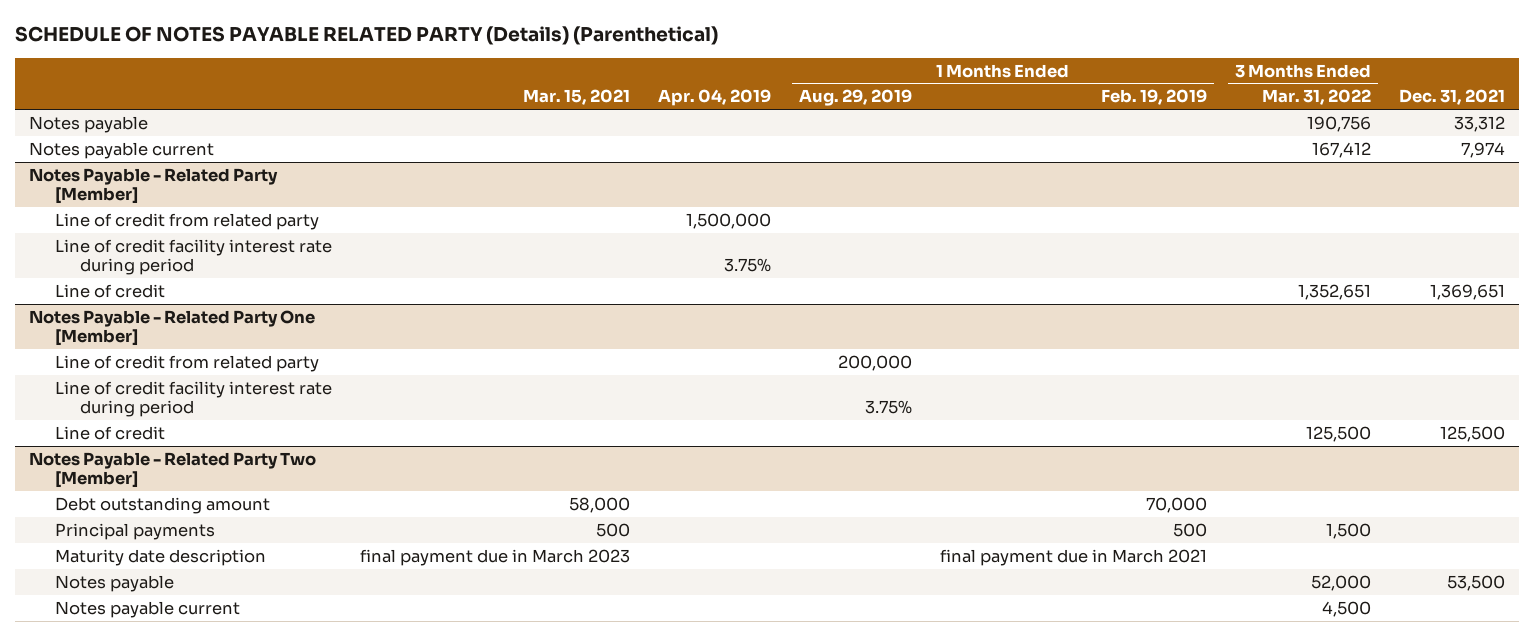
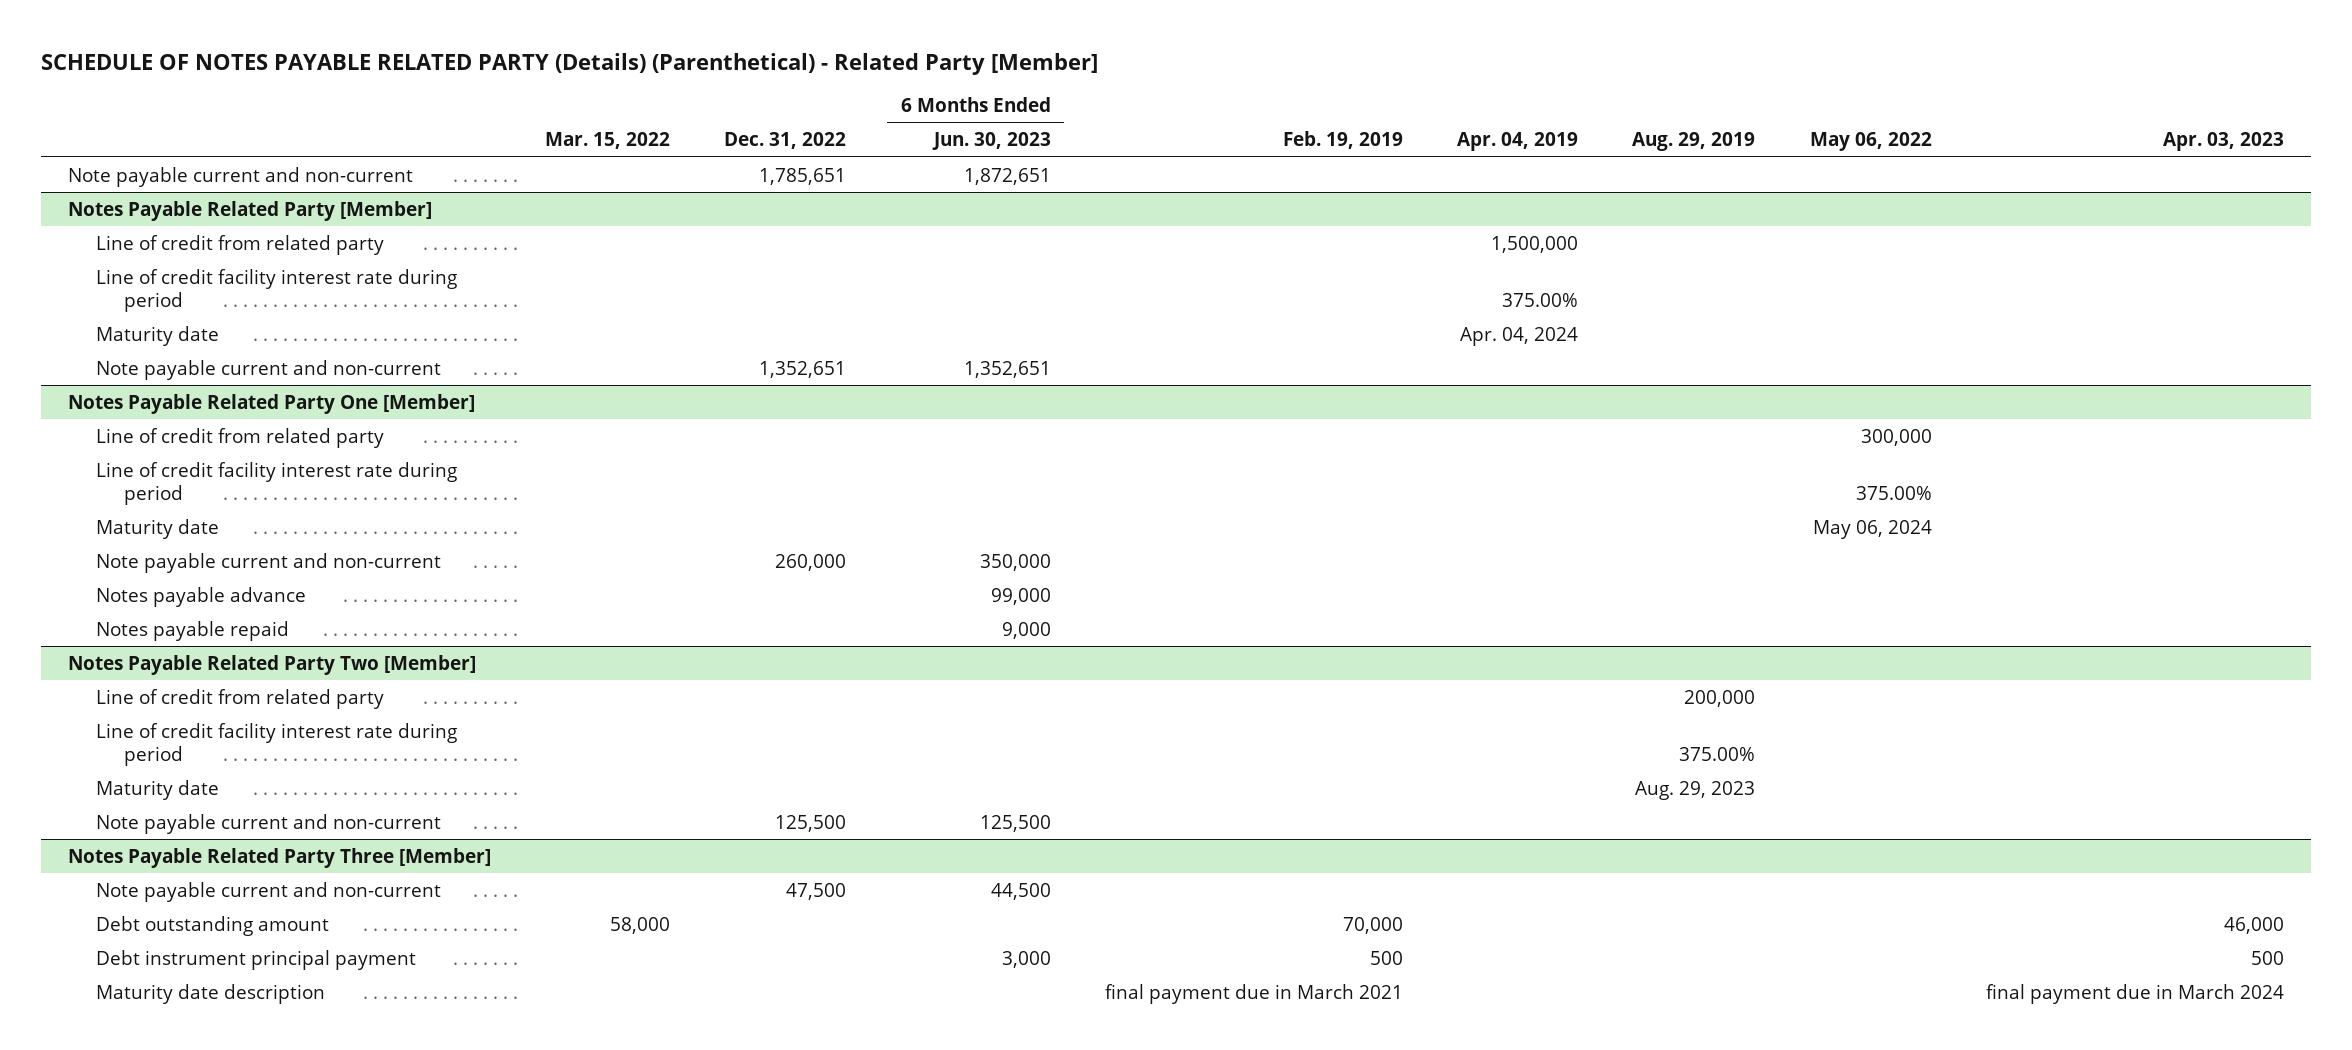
- SCHEDULE OF NOTES PAYABLE RELATED PARTY (Details) (Parenthetical)
+ SCHEDULE OF NOTES PAYABLE RELATED PARTY (Details) (Parenthetical) - Related Party [Member]
- | Mar. 15, 2021 | Apr. 04, 2019 | 1 Months Ended Aug. 29, 2019 | 1 Months Ended Feb. 19, 2019 | 3 Months Ended Mar. 31, 2022 | Dec. 31, 2021
+ | Mar. 15, 2022 | Dec. 31, 2022 | 6 Months Ended Jun. 30, 2023 | Feb. 19, 2019 | Apr. 04, 2019 | Aug. 29, 2019 | May 06, 2022 | Apr. 03, 2023
- Notes payable | | | | | 190,756 | 33,312
- Notes payable current | | | | | 167,412 | 7,974
- Notes Payable - Related Party [Member]
+ Note payable current and non-current | | 1,785,651 | 1,872,651 | | | | |
+ Notes Payable Related Party [Member]
- Line of credit facility interest rate during period | | 3.75% | | | |
- Line of credit | | | | | 1,352,651 | 1,369,651
- Notes Payable - Related Party One [Member]
+ Line of credit facility interest rate during period | | | | | 375.00% | | |
+ Maturity date | | | | | Apr. 04, 2024 | | |
+ Note payable current and non-current | | 1,352,651 | 1,352,651 | | | | |
+ Notes Payable Related Party One [Member]
- Line of credit | | | | | 125,500 | 125,500
- Notes Payable - Related Party Two [Member]
- Debt outstanding amount | 58,000 | | | 70,000 | |
- Principal payments | 500 | | | 500 | 1,500 |
- Maturity date description | final payment due in March 2023 | | | final payment due in March 2021 | |
- Notes payable | | | | | 52,000 | 53,500
- Notes payable current | | | | | 4,500 |
+ Maturity date | | | | | | | May 06, 2024 |
+ Note payable current and non-current | | 260,000 | 350,000 | | | | |
+ Notes payable advance | | | 99,000 | | | | |
+ Notes payable repaid | | | 9,000 | | | | |
+ Notes Payable Related Party Two [Member]
+ Line of credit from related party | | | | | | 200,000 | |
+ Line of credit facility interest rate during period | | | | | | 375.00% | |
+ Maturity date | | | | | | Aug. 29, 2023 | |
+ Note payable current and non-current | | 125,500 | 125,500 | | | | |
+ Notes Payable Related Party Three [Member]
+ Note payable current and non-current | | 47,500 | 44,500 | | | | |
+ Debt outstanding amount | 58,000 | | | 70,000 | | | | 46,000
+ Debt instrument principal payment | | | 3,000 | 500 | | | | 500
+ Maturity date description | | | | final payment due in March 2021 | | | | final payment due in March 2024

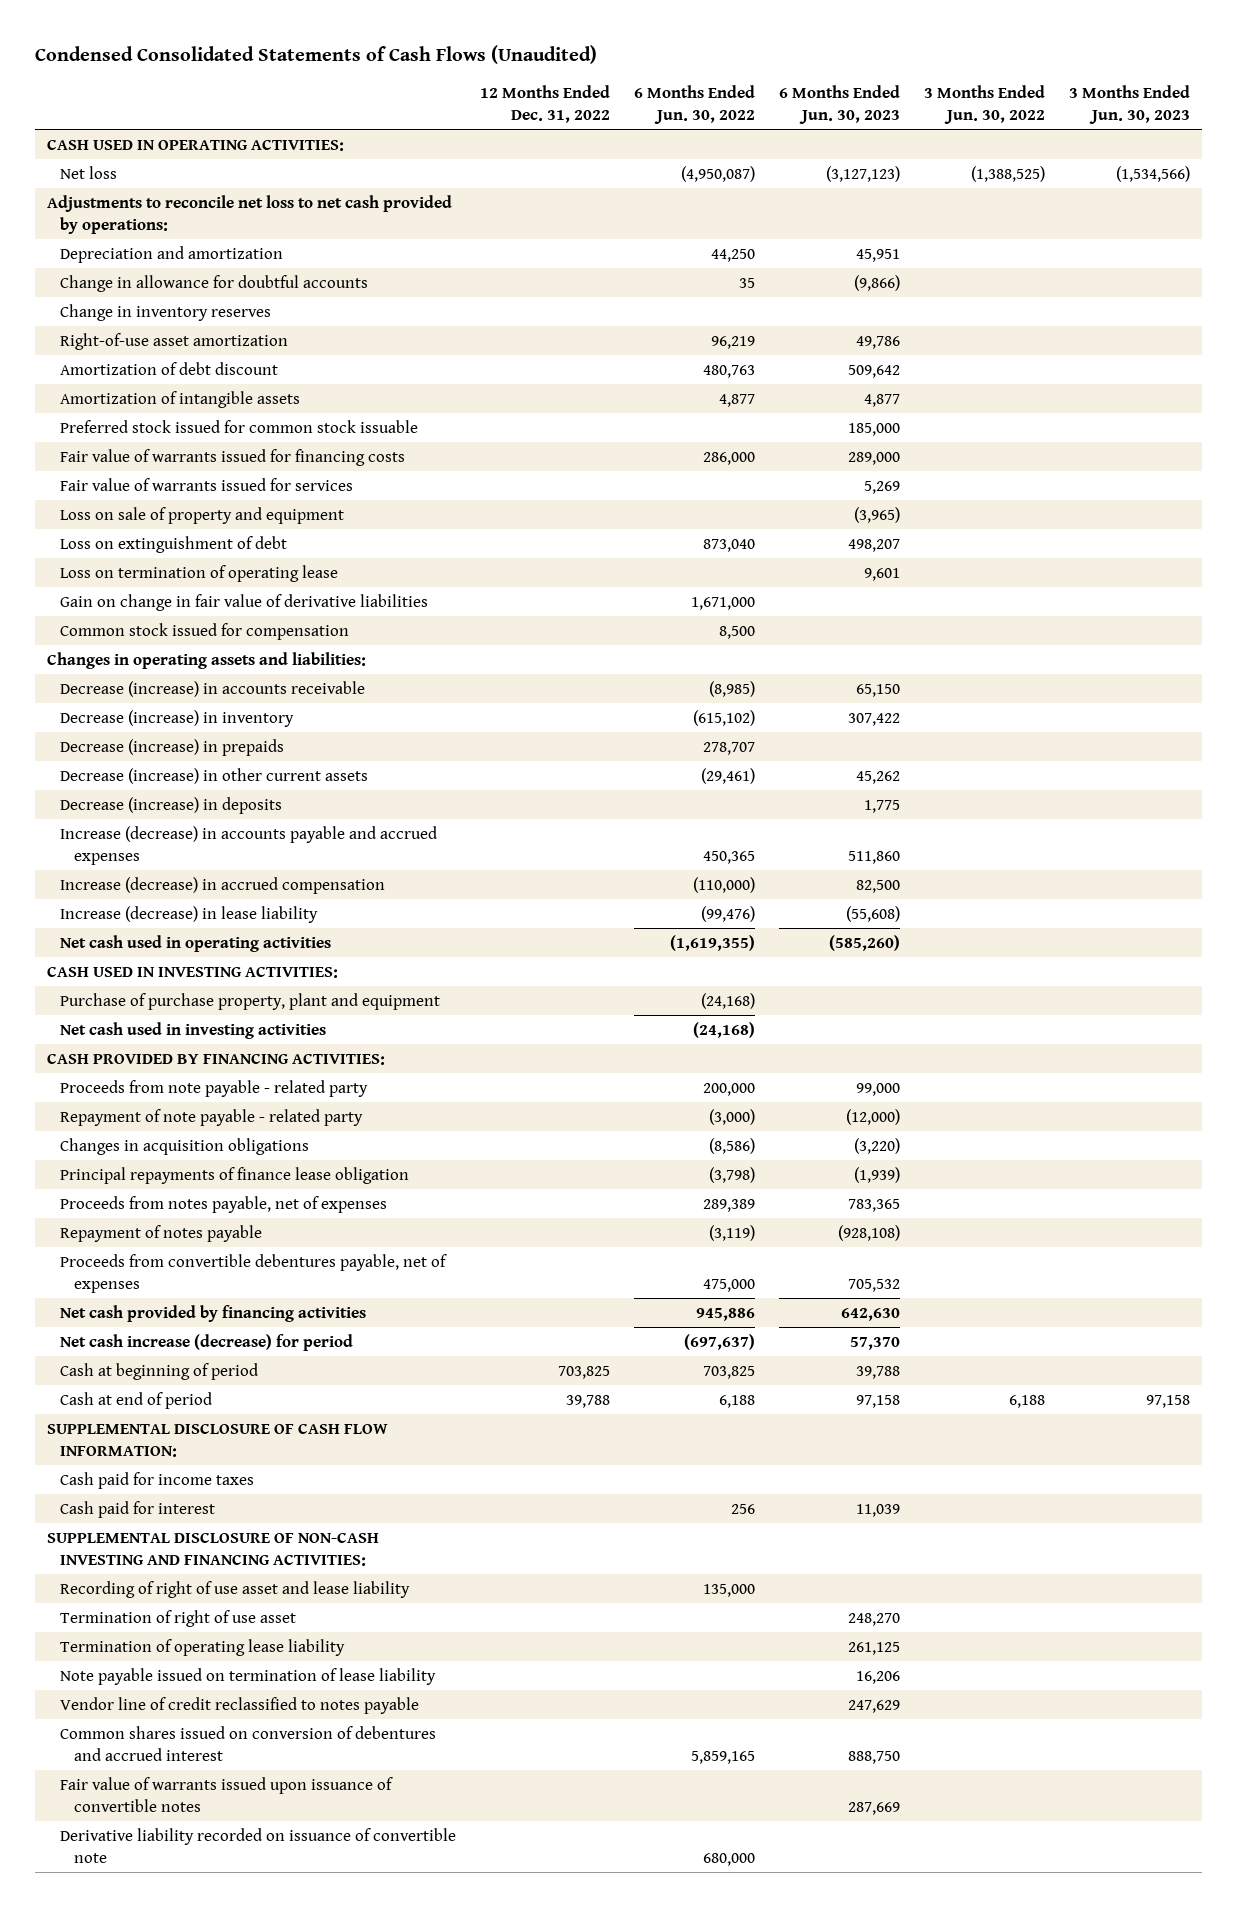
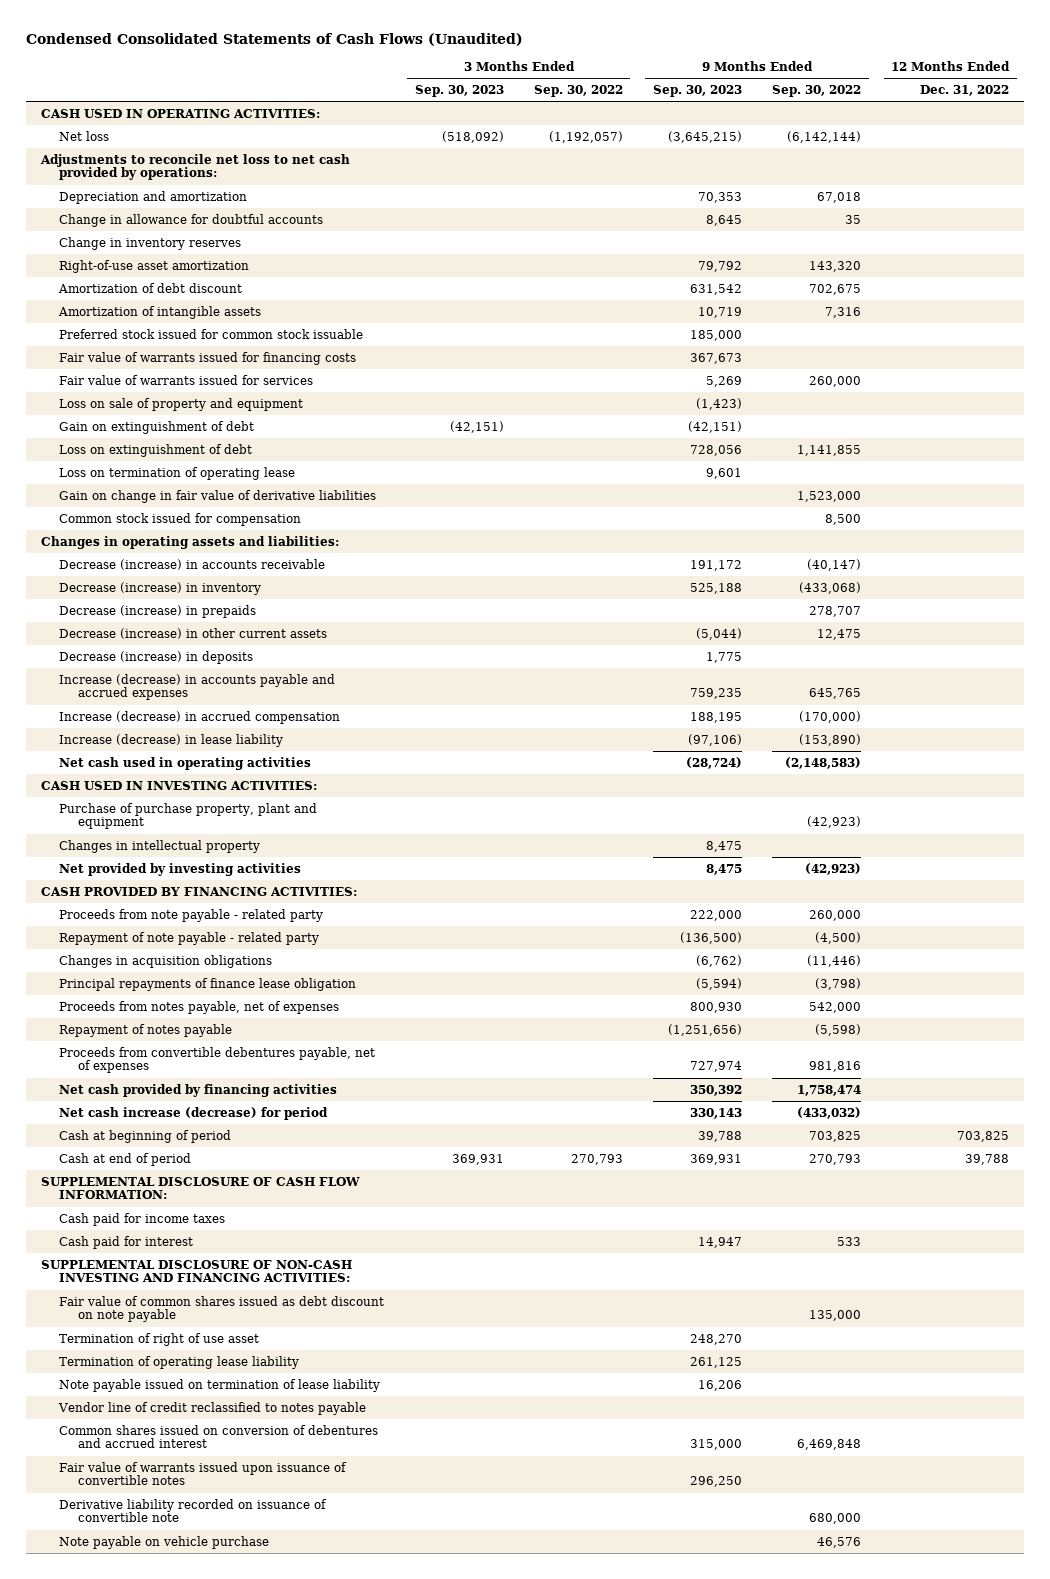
- | 12 Months Ended Dec. 31, 2022 | 6 Months Ended Jun. 30, 2022 | 6 Months Ended Jun. 30, 2023 | 3 Months Ended Jun. 30, 2022 | 3 Months Ended Jun. 30, 2023
+ | 3 Months Ended Sep. 30, 2023 | 3 Months Ended Sep. 30, 2022 | 9 Months Ended Sep. 30, 2023 | 9 Months Ended Sep. 30, 2022 | 12 Months Ended Dec. 31, 2022
+ Gain on extinguishment of debt | (42,151) | | (42,151) | |
- Net cash used in investing activities | | (24,168) | | |
+ Changes in intellectual property | | | 8,475 | |
+ Net provided by investing activities | | | 8,475 | (42,923) |
- Recording of right of use asset and lease liability | | 135,000 | | |
+ Fair value of common shares issued as debt discount on note payable | | | | 135,000 |
+ Note payable on vehicle purchase | | | | 46,576 |

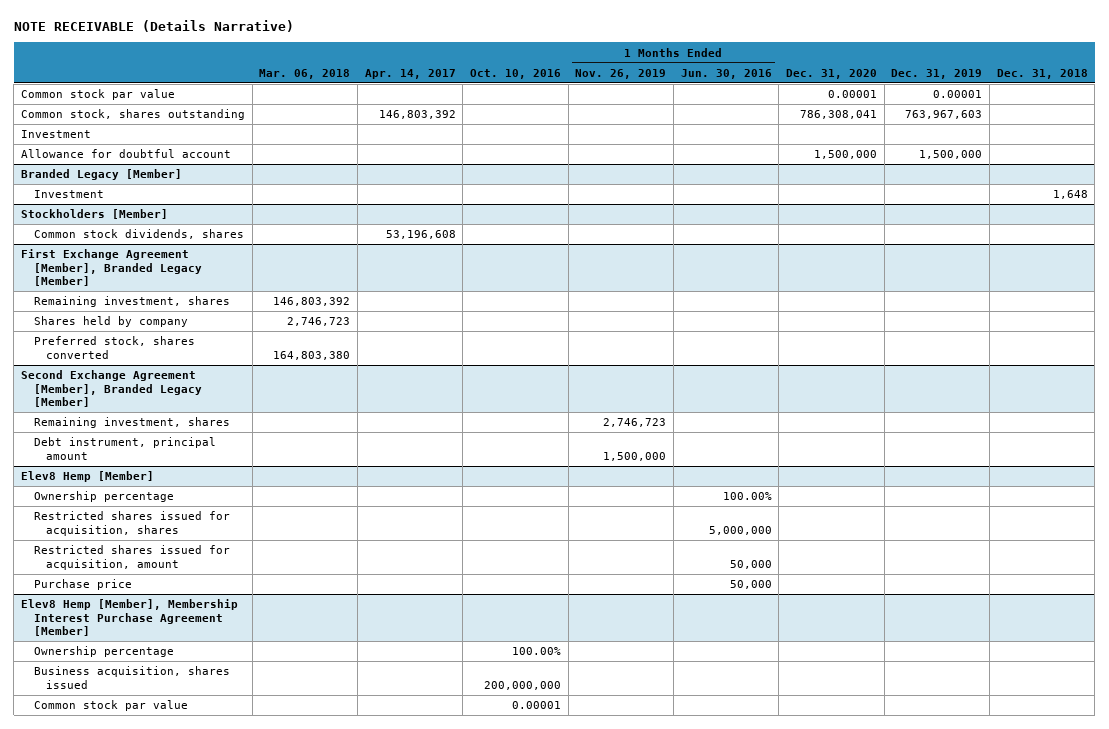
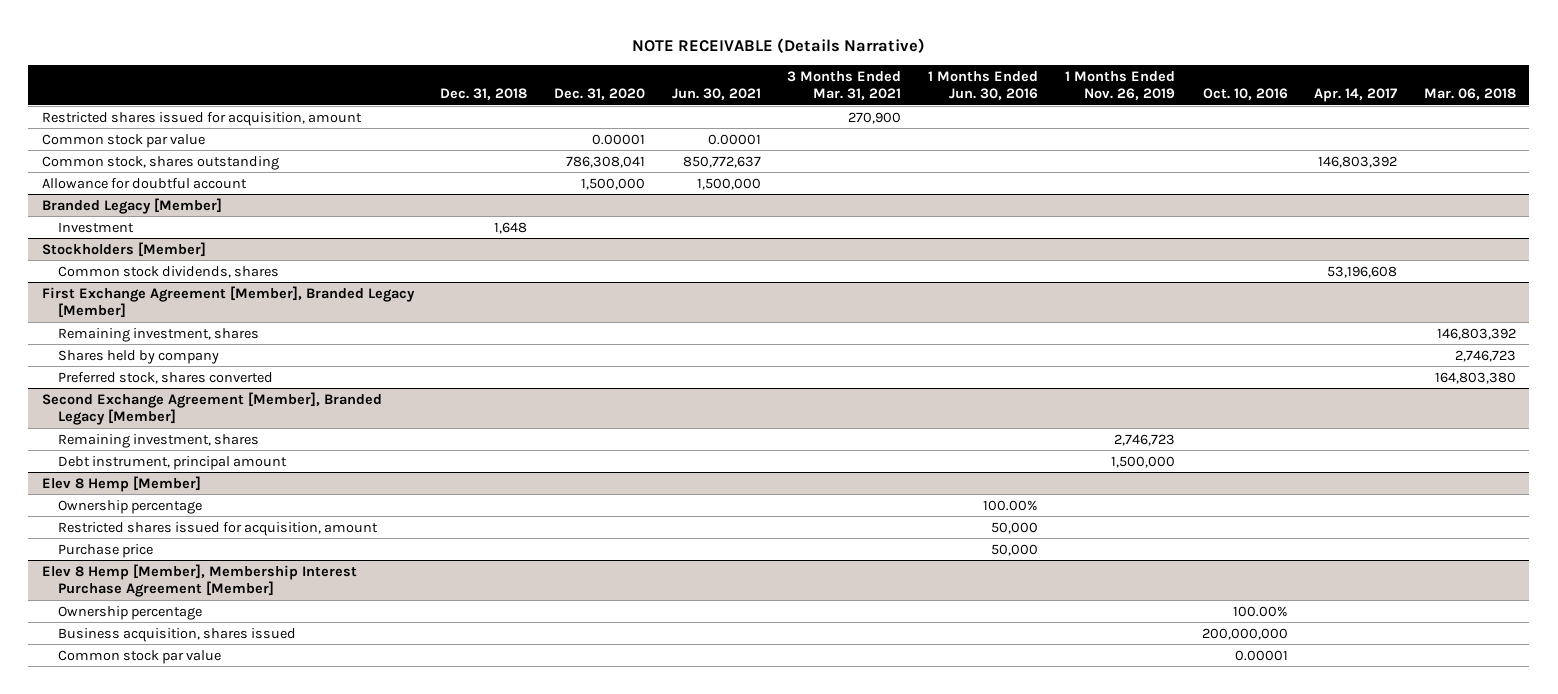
- | Mar. 06, 2018 | Apr. 14, 2017 | Oct. 10, 2016 | 1 Months Ended Nov. 26, 2019 | 1 Months Ended Jun. 30, 2016 | Dec. 31, 2020 | Dec. 31, 2019 | Dec. 31, 2018
+ | Dec. 31, 2018 | Dec. 31, 2020 | Jun. 30, 2021 | 3 Months Ended Mar. 31, 2021 | 1 Months Ended Jun. 30, 2016 | 1 Months Ended Nov. 26, 2019 | Oct. 10, 2016 | Apr. 14, 2017 | Mar. 06, 2018
+ Restricted shares issued for acquisition, amount | | | | 270,900 | | | | |
- Investment
- Elev8 Hemp [Member]
+ Elev 8 Hemp [Member]
- Restricted shares issued for acquisition, shares | | | | | 5,000,000 | | |
- Elev8 Hemp [Member], Membership Interest Purchase Agreement [Member]
+ Elev 8 Hemp [Member], Membership Interest Purchase Agreement [Member]

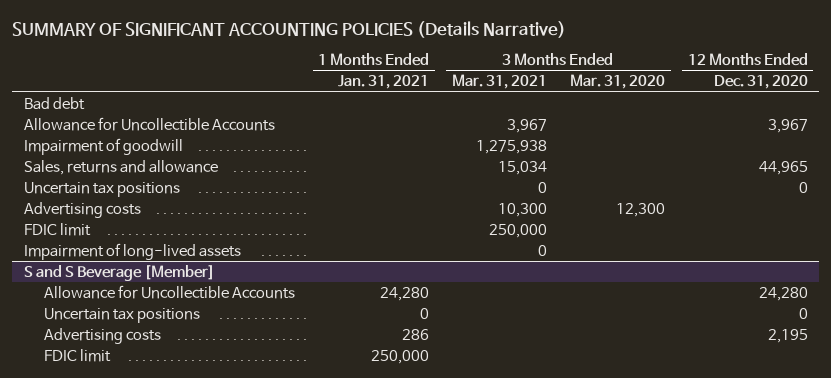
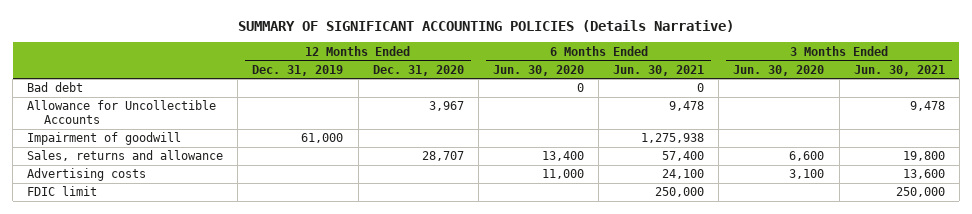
- | 1 Months Ended Jan. 31, 2021 | 3 Months Ended Mar. 31, 2021 | 3 Months Ended Mar. 31, 2020 | 12 Months Ended Dec. 31, 2020
+ | 12 Months Ended Dec. 31, 2019 | 12 Months Ended Dec. 31, 2020 | 6 Months Ended Jun. 30, 2020 | 6 Months Ended Jun. 30, 2021 | 3 Months Ended Jun. 30, 2020 | 3 Months Ended Jun. 30, 2021
- Sales, returns and allowance | | 15,034 | | 44,965
- Uncertain tax positions | | 0 | | 0
+ Sales, returns and allowance | | 28,707 | 13,400 | 57,400 | 6,600 | 19,800
- Impairment of long-lived assets | | 0 | |
- S and S Beverage [Member]
- Allowance for Uncollectible Accounts | 24,280 | | | 24,280
- Uncertain tax positions | 0 | | | 0
- Advertising costs | 286 | | | 2,195
- FDIC limit | 250,000 | | |

